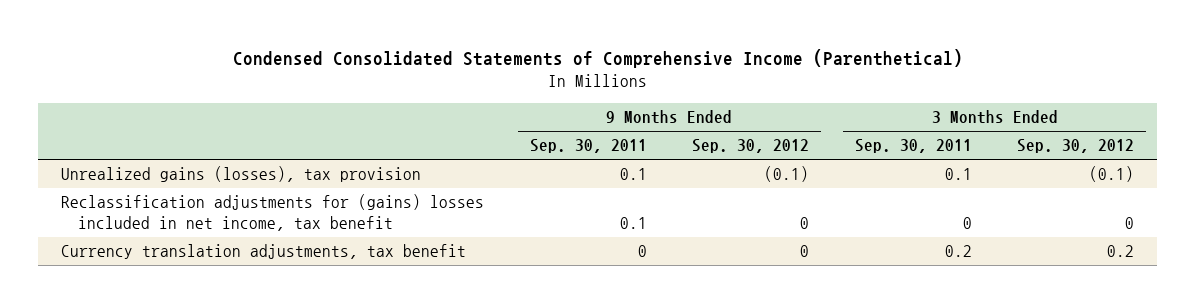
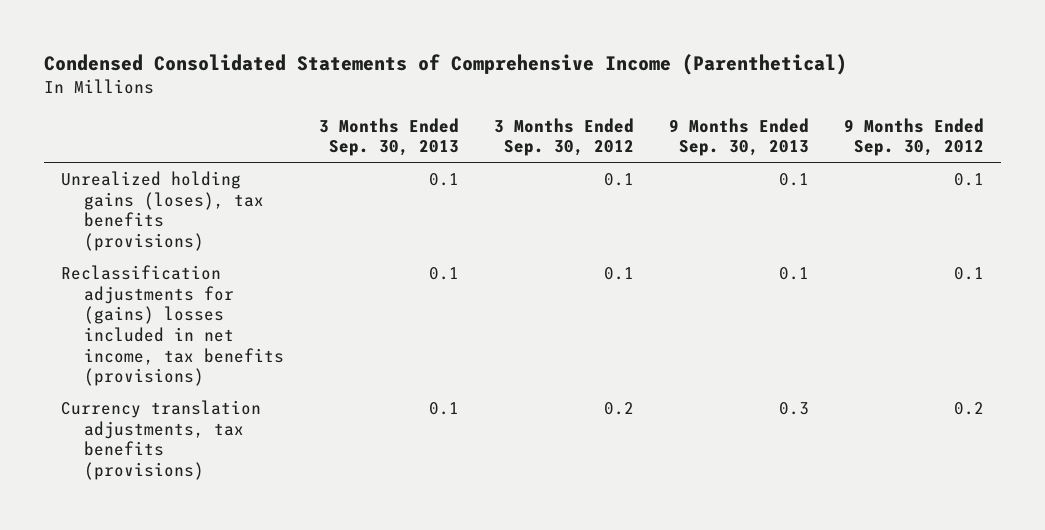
- | 9 Months Ended Sep. 30, 2011 | 9 Months Ended Sep. 30, 2012 | 3 Months Ended Sep. 30, 2011 | 3 Months Ended Sep. 30, 2012
+ | 3 Months Ended Sep. 30, 2013 | 3 Months Ended Sep. 30, 2012 | 9 Months Ended Sep. 30, 2013 | 9 Months Ended Sep. 30, 2012
- Unrealized gains (losses), tax provision | 0.1 | (0.1) | 0.1 | (0.1)
- Reclassification adjustments for (gains) losses included in net income, tax benefit | 0.1 | 0 | 0 | 0
- Currency translation adjustments, tax benefit | 0 | 0 | 0.2 | 0.2
+ Unrealized holding gains (loses), tax benefits (provisions) | 0.1 | 0.1 | 0.1 | 0.1
+ Reclassification adjustments for (gains) losses included in net income, tax benefits (provisions) | 0.1 | 0.1 | 0.1 | 0.1
+ Currency translation adjustments, tax benefits (provisions) | 0.1 | 0.2 | 0.3 | 0.2

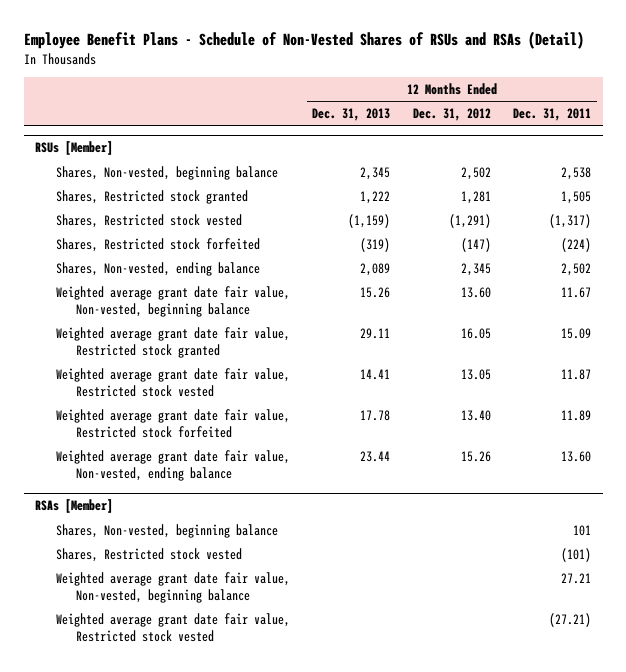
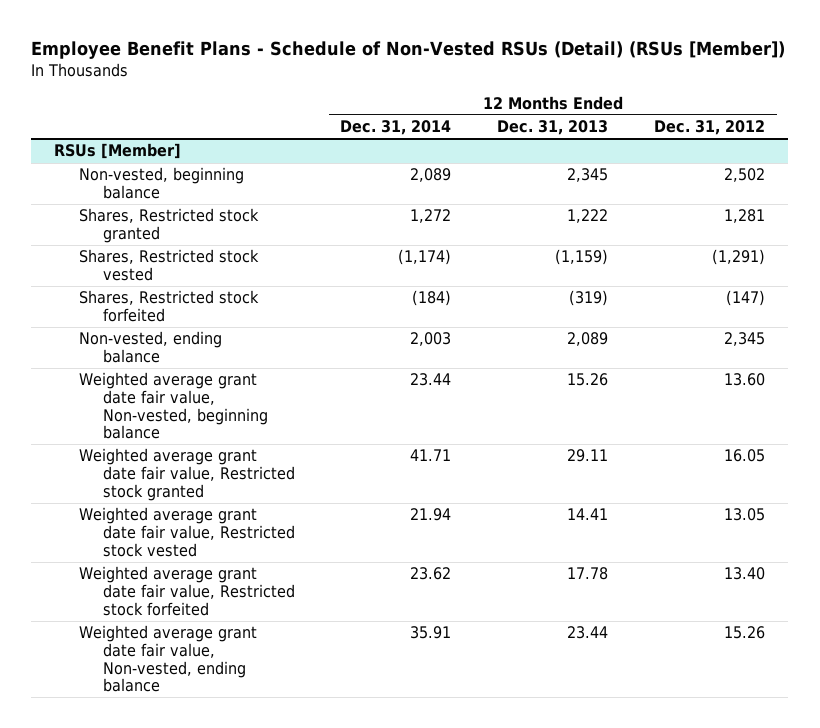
- Employee Benefit Plans - Schedule of Non-Vested Shares of RSUs and RSAs (Detail)
+ Employee Benefit Plans - Schedule of Non-Vested RSUs (Detail) (RSUs [Member])
- | 12 Months Ended Dec. 31, 2013 | 12 Months Ended Dec. 31, 2012 | 12 Months Ended Dec. 31, 2011
+ | 12 Months Ended Dec. 31, 2014 | 12 Months Ended Dec. 31, 2013 | 12 Months Ended Dec. 31, 2012
@ RSUs [Member]
- Shares, Non-vested, beginning balance | 2,345 | 2,502 | 2,538
+ Non-vested, beginning balance | 2,089 | 2,345 | 2,502
- Shares, Non-vested, ending balance | 2,089 | 2,345 | 2,502
+ Non-vested, ending balance | 2,003 | 2,089 | 2,345
- RSAs [Member]
- Shares, Non-vested, beginning balance | | | 101
- Shares, Restricted stock vested | | | (101)
- Weighted average grant date fair value, Non-vested, beginning balance | | | 27.21
- Weighted average grant date fair value, Restricted stock vested | | | (27.21)

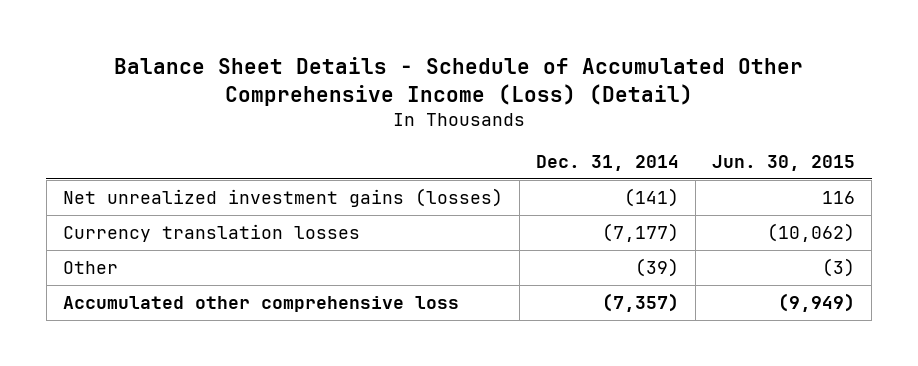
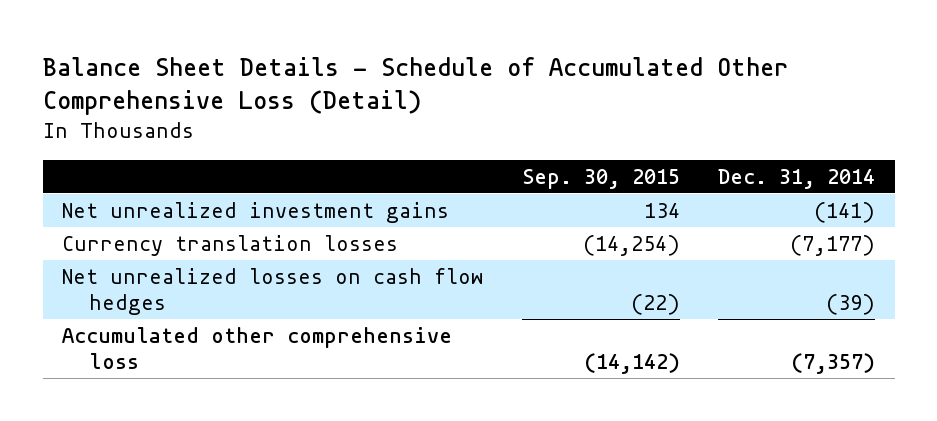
- Balance Sheet Details - Schedule of Accumulated Other Comprehensive Income (Loss) (Detail)
+ Balance Sheet Details - Schedule of Accumulated Other Comprehensive Loss (Detail)
- | Dec. 31, 2014 | Jun. 30, 2015
+ | Sep. 30, 2015 | Dec. 31, 2014
- Net unrealized investment gains (losses) | (141) | 116
+ Net unrealized investment gains | 134 | (141)
- Other | (39) | (3)
+ Net unrealized losses on cash flow hedges | (22) | (39)

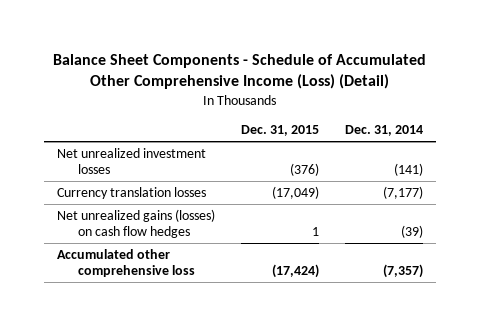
- Balance Sheet Details - Schedule of Accumulated Other Comprehensive Loss (Detail)
+ Balance Sheet Components - Schedule of Accumulated Other Comprehensive Income (Loss) (Detail)
- | Sep. 30, 2015 | Dec. 31, 2014
+ | Dec. 31, 2015 | Dec. 31, 2014
- Net unrealized investment gains | 134 | (141)
+ Net unrealized investment losses | (376) | (141)
- Net unrealized losses on cash flow hedges | (22) | (39)
+ Net unrealized gains (losses) on cash flow hedges | 1 | (39)

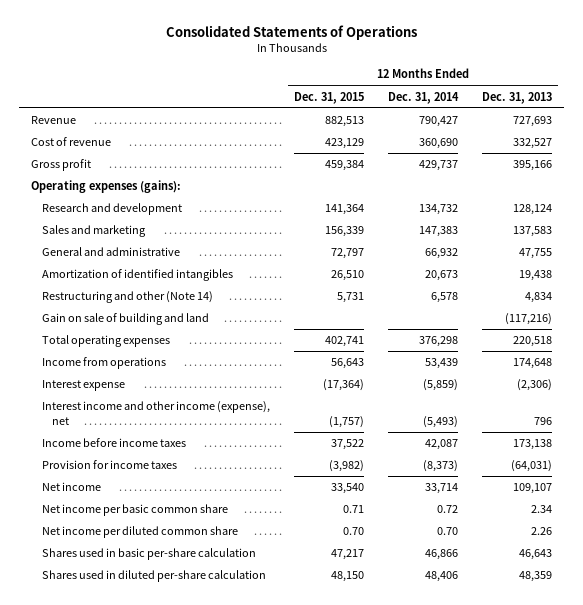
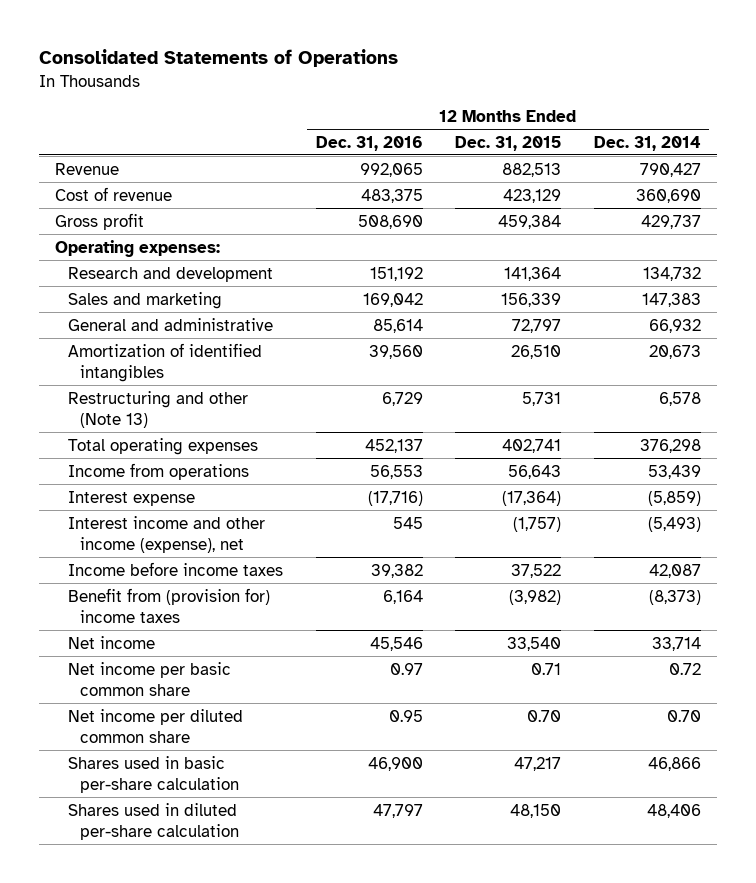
- | 12 Months Ended Dec. 31, 2015 | 12 Months Ended Dec. 31, 2014 | 12 Months Ended Dec. 31, 2013
+ | 12 Months Ended Dec. 31, 2016 | 12 Months Ended Dec. 31, 2015 | 12 Months Ended Dec. 31, 2014
- Operating expenses (gains):
+ Operating expenses:
- Restructuring and other (Note 14) | 5,731 | 6,578 | 4,834
- Gain on sale of building and land | | | (117,216)
+ Restructuring and other (Note 13) | 6,729 | 5,731 | 6,578
- Provision for income taxes | (3,982) | (8,373) | (64,031)
+ Benefit from (provision for) income taxes | 6,164 | (3,982) | (8,373)

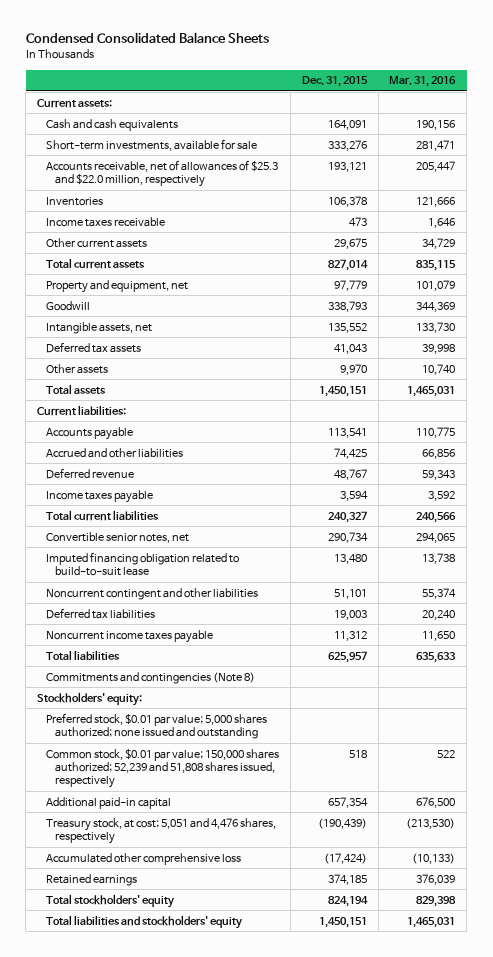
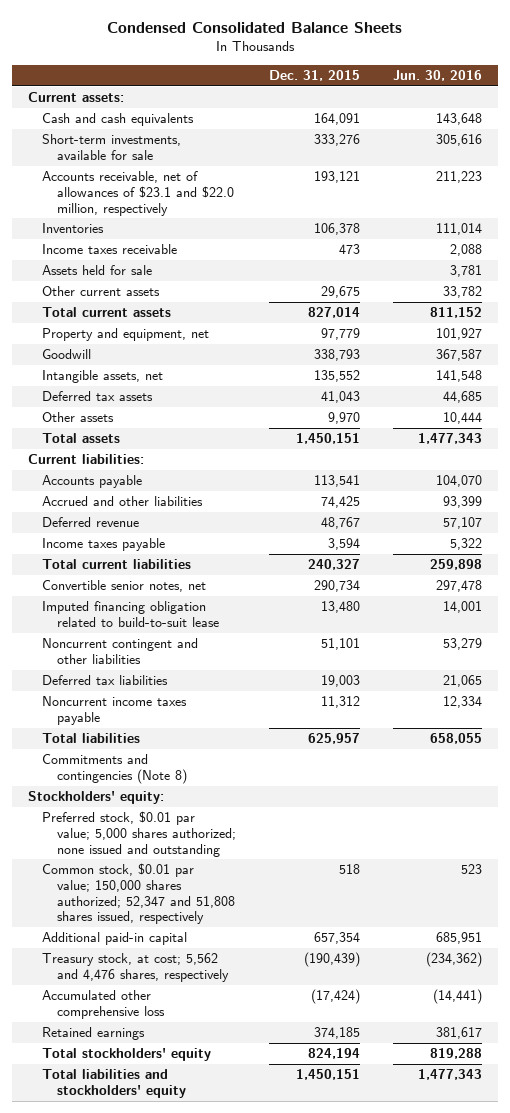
- | Dec. 31, 2015 | Mar. 31, 2016
+ | Dec. 31, 2015 | Jun. 30, 2016
- Accounts receivable, net of allowances of $25.3 and $22.0 million, respectively | 193,121 | 205,447
+ Accounts receivable, net of allowances of $23.1 and $22.0 million, respectively | 193,121 | 211,223
+ Assets held for sale | | 3,781
- Common stock, $0.01 par value; 150,000 shares authorized; 52,239 and 51,808 shares issued, respectively | 518 | 522
+ Common stock, $0.01 par value; 150,000 shares authorized; 52,347 and 51,808 shares issued, respectively | 518 | 523
- Treasury stock, at cost; 5,051 and 4,476 shares, respectively | (190,439) | (213,530)
+ Treasury stock, at cost; 5,562 and 4,476 shares, respectively | (190,439) | (234,362)

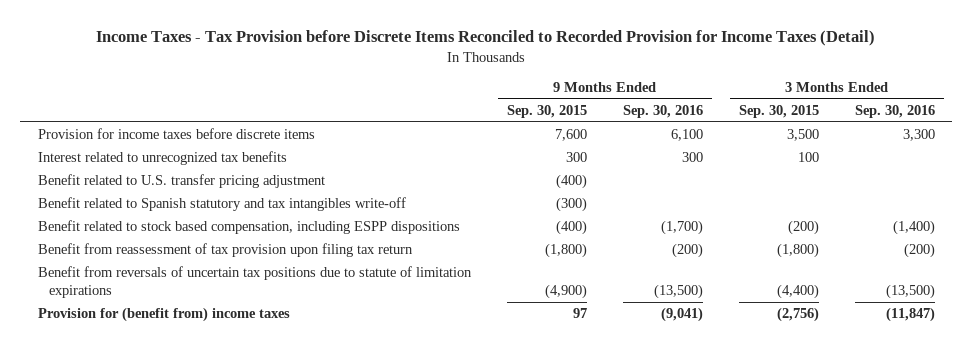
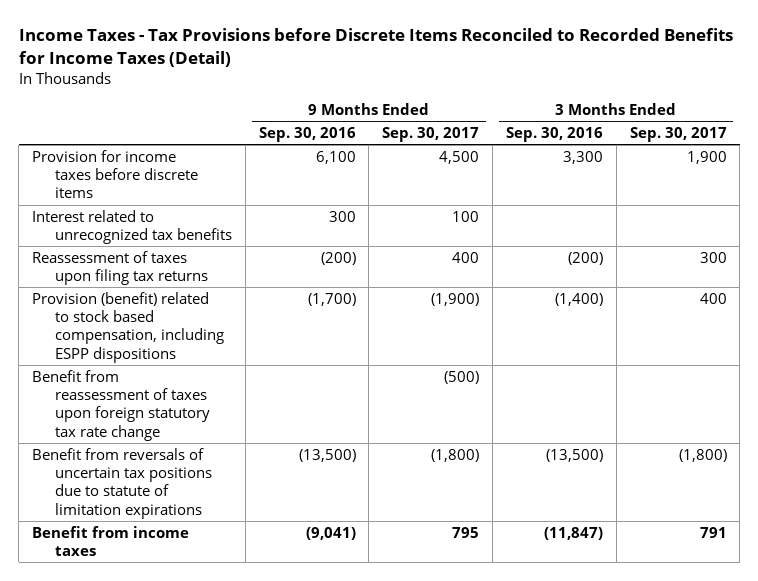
- Income Taxes - Tax Provision before Discrete Items Reconciled to Recorded Provision for Income Taxes (Detail)
+ Income Taxes - Tax Provisions before Discrete Items Reconciled to Recorded Benefits for Income Taxes (Detail)
- | 9 Months Ended Sep. 30, 2015 | 9 Months Ended Sep. 30, 2016 | 3 Months Ended Sep. 30, 2015 | 3 Months Ended Sep. 30, 2016
+ | 9 Months Ended Sep. 30, 2016 | 9 Months Ended Sep. 30, 2017 | 3 Months Ended Sep. 30, 2016 | 3 Months Ended Sep. 30, 2017
- Benefit related to U.S. transfer pricing adjustment | (400) | | |
- Benefit related to Spanish statutory and tax intangibles write-off | (300) | | |
- Benefit related to stock based compensation, including ESPP dispositions | (400) | (1,700) | (200) | (1,400)
- Benefit from reassessment of tax provision upon filing tax return | (1,800) | (200) | (1,800) | (200)
+ Reassessment of taxes upon filing tax returns | (200) | 400 | (200) | 300
+ Provision (benefit) related to stock based compensation, including ESPP dispositions | (1,700) | (1,900) | (1,400) | 400
+ Benefit from reassessment of taxes upon foreign statutory tax rate change | | (500) | |
- Provision for (benefit from) income taxes | 97 | (9,041) | (2,756) | (11,847)
+ Benefit from income taxes | (9,041) | 795 | (11,847) | 791

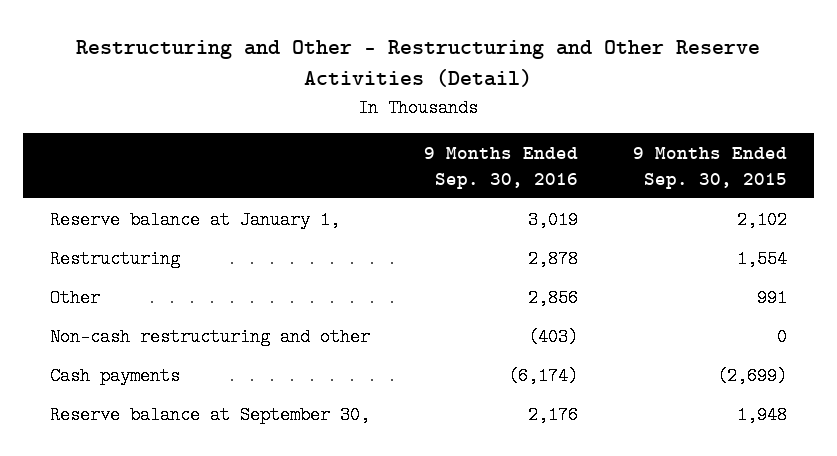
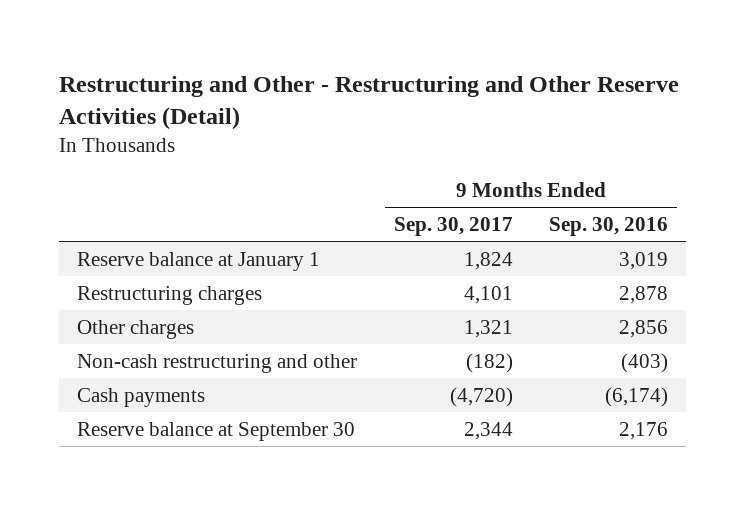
- | 9 Months Ended Sep. 30, 2016 | 9 Months Ended Sep. 30, 2015
+ | 9 Months Ended Sep. 30, 2017 | 9 Months Ended Sep. 30, 2016
- Reserve balance at January 1, | 3,019 | 2,102
- Restructuring | 2,878 | 1,554
- Other | 2,856 | 991
+ Reserve balance at January 1 | 1,824 | 3,019
+ Restructuring charges | 4,101 | 2,878
+ Other charges | 1,321 | 2,856
- Reserve balance at September 30, | 2,176 | 1,948
+ Reserve balance at September 30 | 2,344 | 2,176

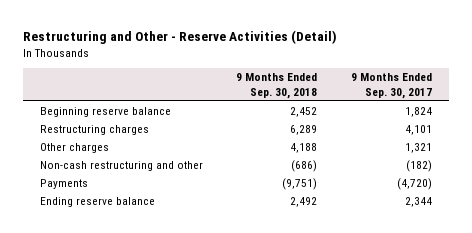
- Restructuring and Other - Restructuring and Other Reserve Activities (Detail)
+ Restructuring and Other - Reserve Activities (Detail)
- | 9 Months Ended Sep. 30, 2017 | 9 Months Ended Sep. 30, 2016
+ | 9 Months Ended Sep. 30, 2018 | 9 Months Ended Sep. 30, 2017
- Reserve balance at January 1 | 1,824 | 3,019
+ Beginning reserve balance | 2,452 | 1,824
- Cash payments | (4,720) | (6,174)
- Reserve balance at September 30 | 2,344 | 2,176
+ Payments | (9,751) | (4,720)
+ Ending reserve balance | 2,492 | 2,344

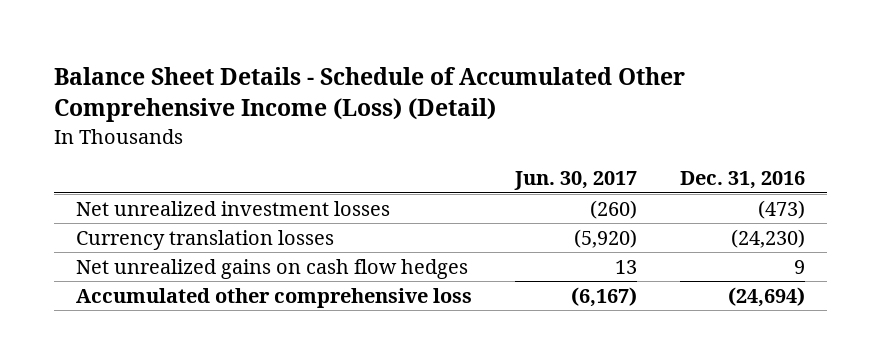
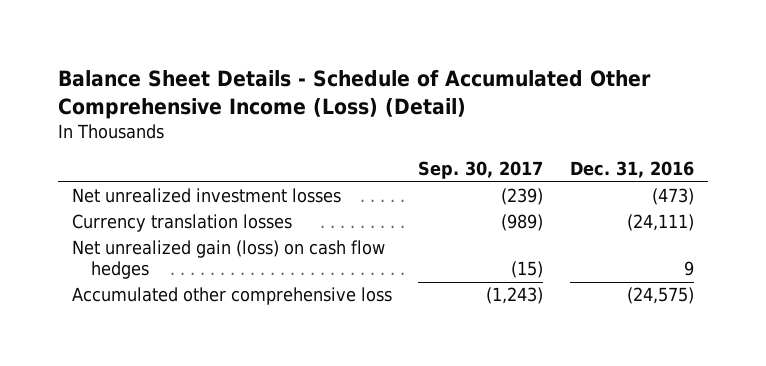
- | Jun. 30, 2017 | Dec. 31, 2016
+ | Sep. 30, 2017 | Dec. 31, 2016
- Currency translation losses | (5,920) | (24,230)
- Net unrealized gains on cash flow hedges | 13 | 9
- Accumulated other comprehensive loss | (6,167) | (24,694)
+ Currency translation losses | (989) | (24,111)
+ Net unrealized gain (loss) on cash flow hedges | (15) | 9
+ Accumulated other comprehensive loss | (1,243) | (24,575)

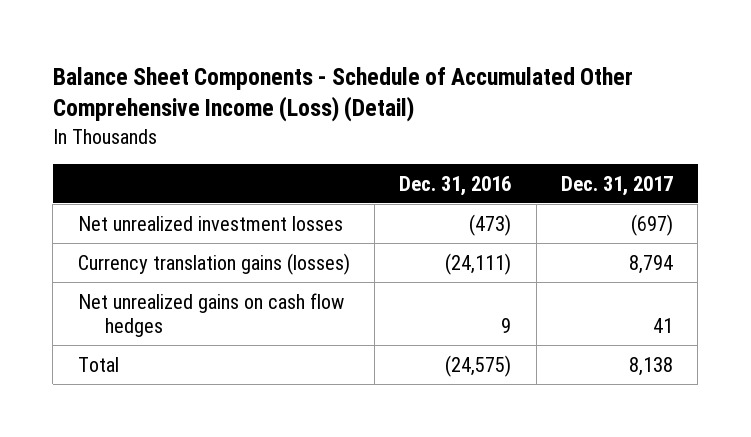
- Balance Sheet Details - Schedule of Accumulated Other Comprehensive Income (Loss) (Detail)
+ Balance Sheet Components - Schedule of Accumulated Other Comprehensive Income (Loss) (Detail)
- | Sep. 30, 2017 | Dec. 31, 2016
+ | Dec. 31, 2016 | Dec. 31, 2017
- Currency translation losses | (989) | (24,111)
- Net unrealized gain (loss) on cash flow hedges | (15) | 9
- Accumulated other comprehensive loss | (1,243) | (24,575)
+ Currency translation gains (losses) | (24,111) | 8,794
+ Net unrealized gains on cash flow hedges | 9 | 41
+ Total | (24,575) | 8,138

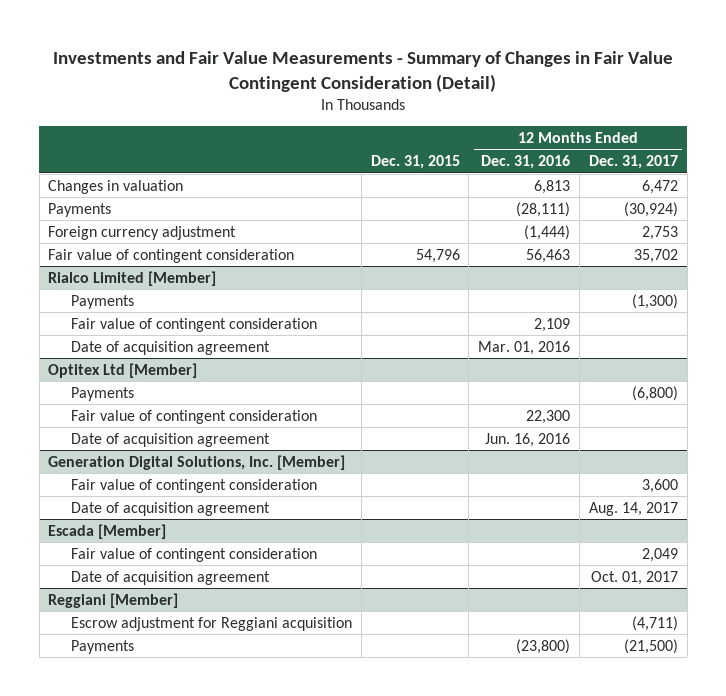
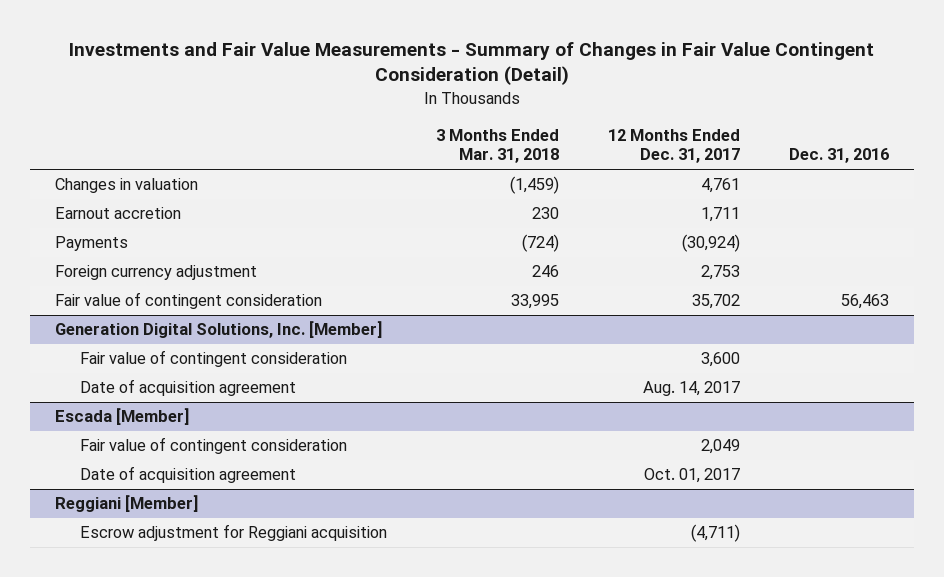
- | Dec. 31, 2015 | 12 Months Ended Dec. 31, 2016 | 12 Months Ended Dec. 31, 2017
+ | 3 Months Ended Mar. 31, 2018 | 12 Months Ended Dec. 31, 2017 | Dec. 31, 2016
- Changes in valuation | | 6,813 | 6,472
+ Changes in valuation | (1,459) | 4,761 |
+ Earnout accretion | 230 | 1,711 |
- Rialco Limited [Member]
- Payments | | | (1,300)
- Fair value of contingent consideration | | 2,109 |
- Date of acquisition agreement | | Mar. 01, 2016 |
- Optitex Ltd [Member]
- Payments | | | (6,800)
- Fair value of contingent consideration | | 22,300 |
- Date of acquisition agreement | | Jun. 16, 2016 |
@ Reggiani [Member]
- Payments | | (23,800) | (21,500)

